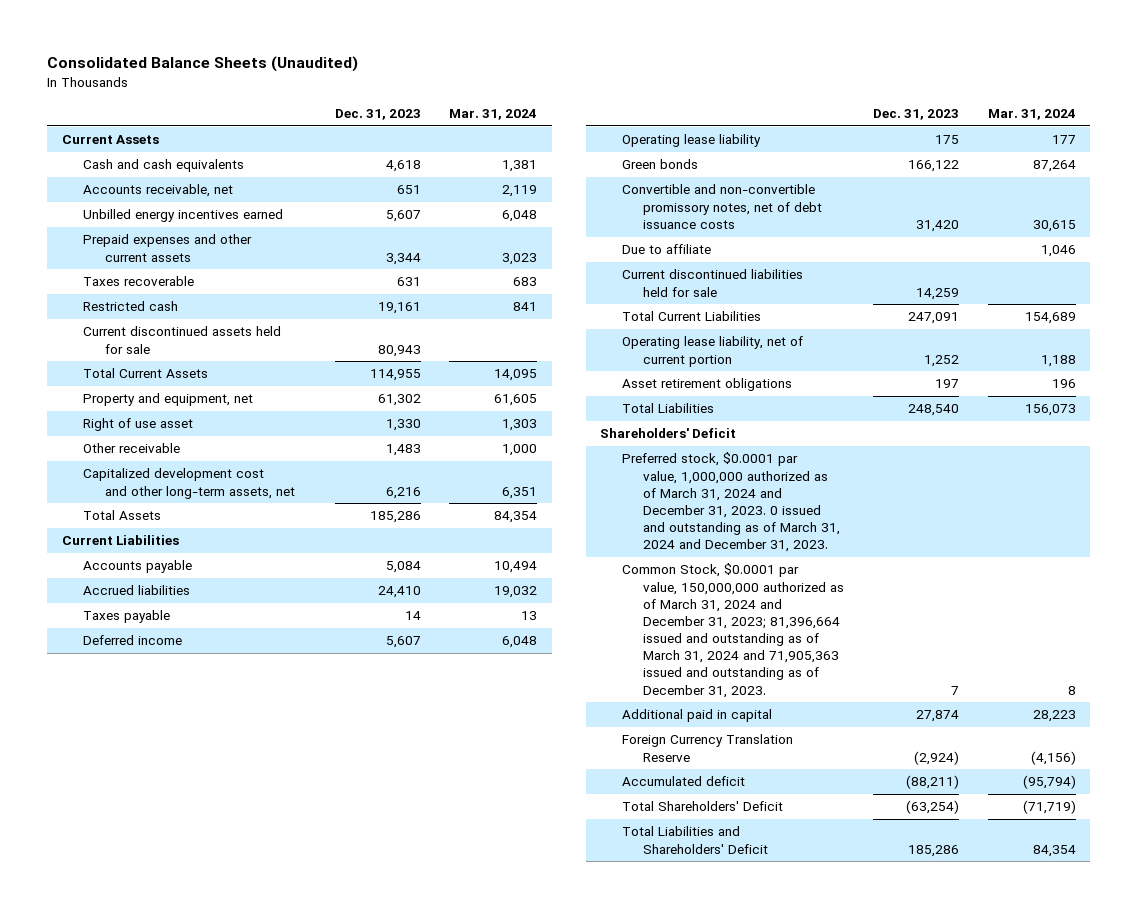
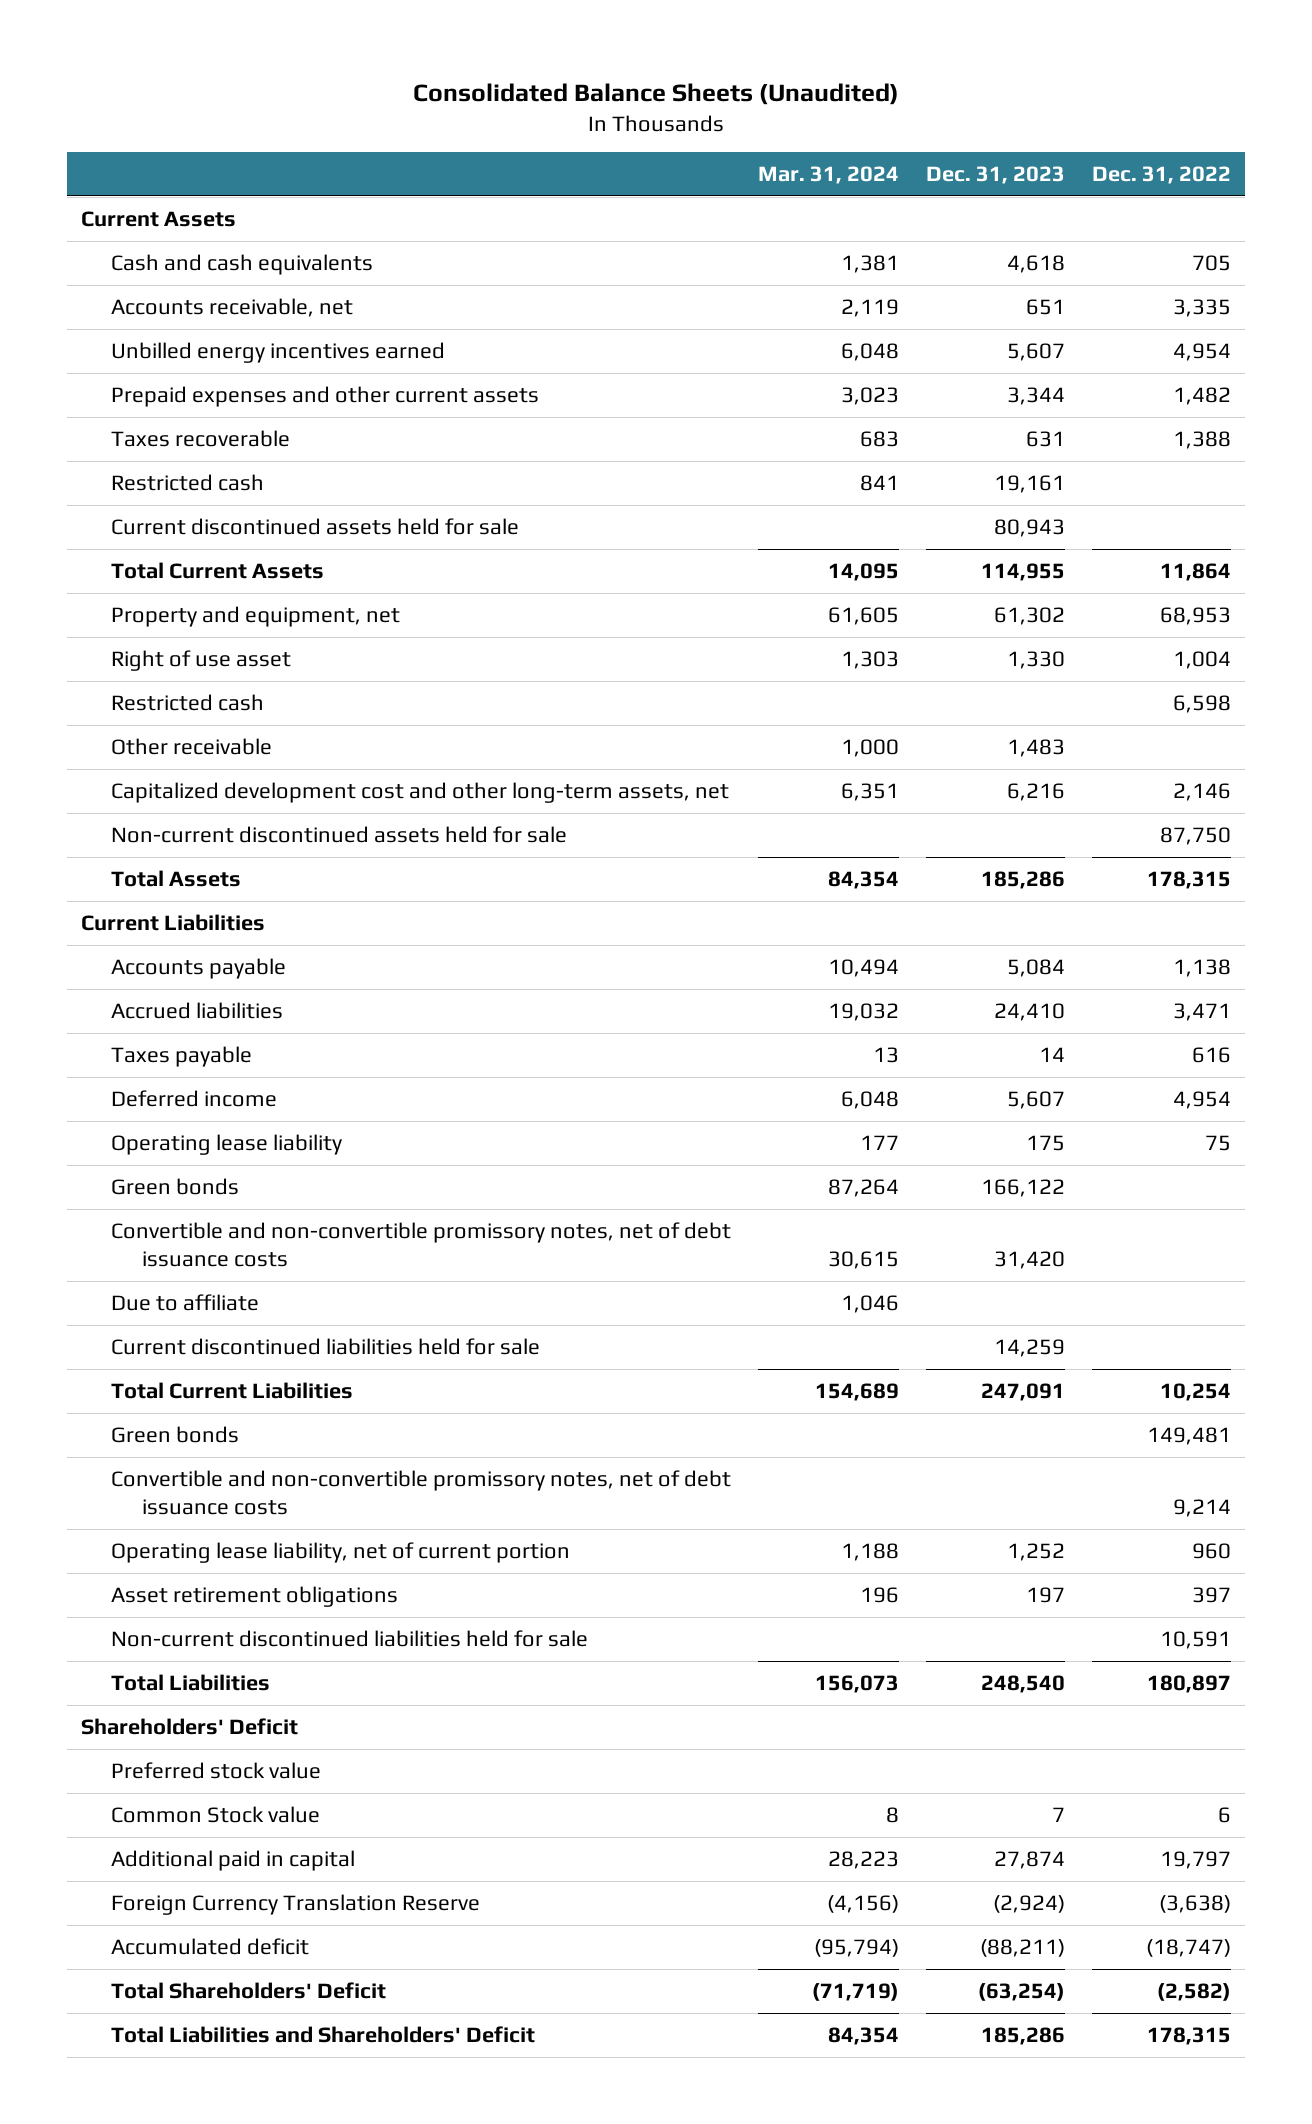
- | Dec. 31, 2023 | Mar. 31, 2024
+ | Mar. 31, 2024 | Dec. 31, 2023 | Dec. 31, 2022
+ Restricted cash | | | 6,598
+ Non-current discontinued assets held for sale | | | 87,750
+ Green bonds | | | 149,481
+ Convertible and non-convertible promissory notes, net of debt issuance costs | | | 9,214
+ Non-current discontinued liabilities held for sale | | | 10,591
- Preferred stock, $0.0001 par value, 1,000,000 authorized as of March 31, 2024 and December 31, 2023. 0 issued and outstanding as of March 31, 2024 and December 31, 2023.
- Common Stock, $0.0001 par value, 150,000,000 authorized as of March 31, 2024 and December 31, 2023; 81,396,664 issued and outstanding as of March 31, 2024 and 71,905,363 issued and outstanding as of December 31, 2023. | 7 | 8
+ Preferred stock value
+ Common Stock value | 8 | 7 | 6

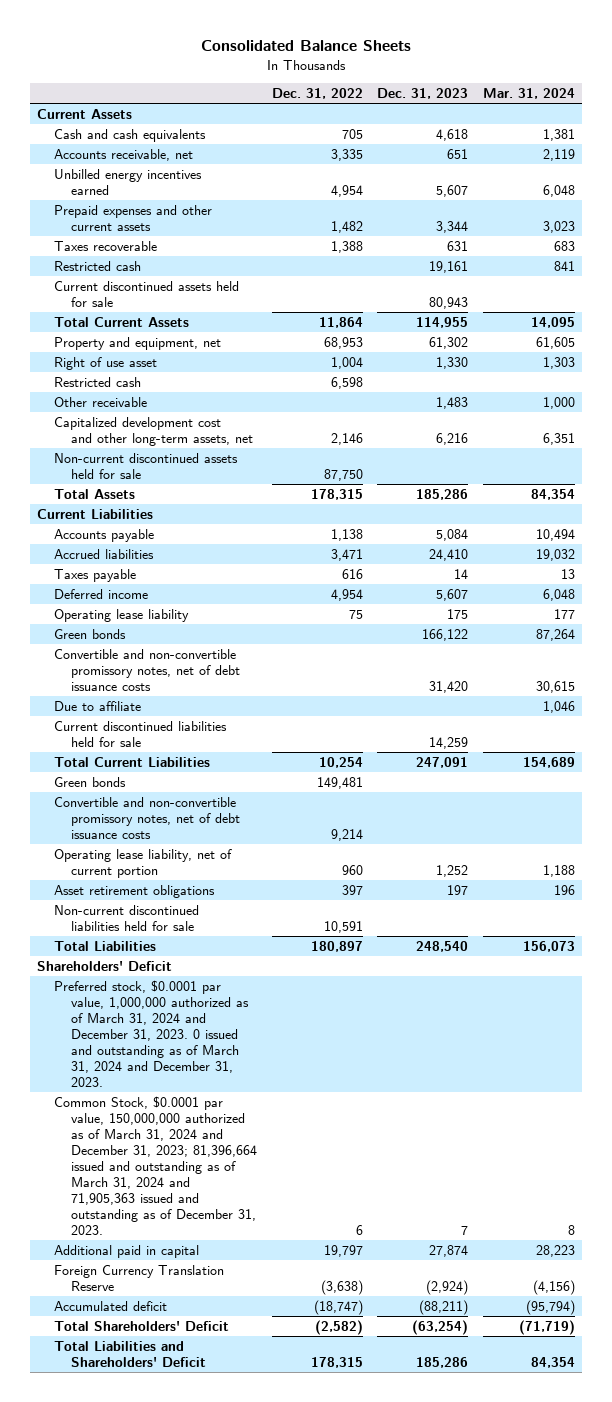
- Consolidated Balance Sheets (Unaudited)
+ Consolidated Balance Sheets
- | Mar. 31, 2024 | Dec. 31, 2023 | Dec. 31, 2022
+ | Dec. 31, 2022 | Dec. 31, 2023 | Mar. 31, 2024
- Preferred stock value
- Common Stock value | 8 | 7 | 6
+ Preferred stock, $0.0001 par value, 1,000,000 authorized as of March 31, 2024 and December 31, 2023. 0 issued and outstanding as of March 31, 2024 and December 31, 2023.
+ Common Stock, $0.0001 par value, 150,000,000 authorized as of March 31, 2024 and December 31, 2023; 81,396,664 issued and outstanding as of March 31, 2024 and 71,905,363 issued and outstanding as of December 31, 2023. | 6 | 7 | 8

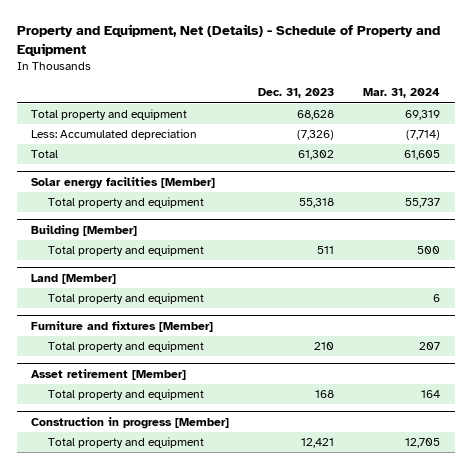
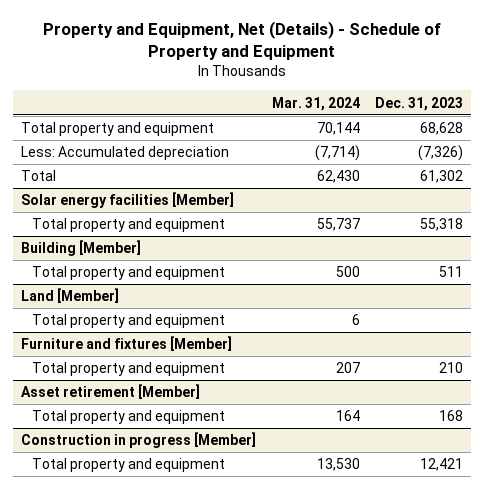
- | Dec. 31, 2023 | Mar. 31, 2024
+ | Mar. 31, 2024 | Dec. 31, 2023
- Total property and equipment | 68,628 | 69,319
+ Total property and equipment | 70,144 | 68,628
- Total | 61,302 | 61,605
+ Total | 62,430 | 61,302
@ Construction in progress [Member]
- Total property and equipment | 12,421 | 12,705
+ Total property and equipment | 13,530 | 12,421

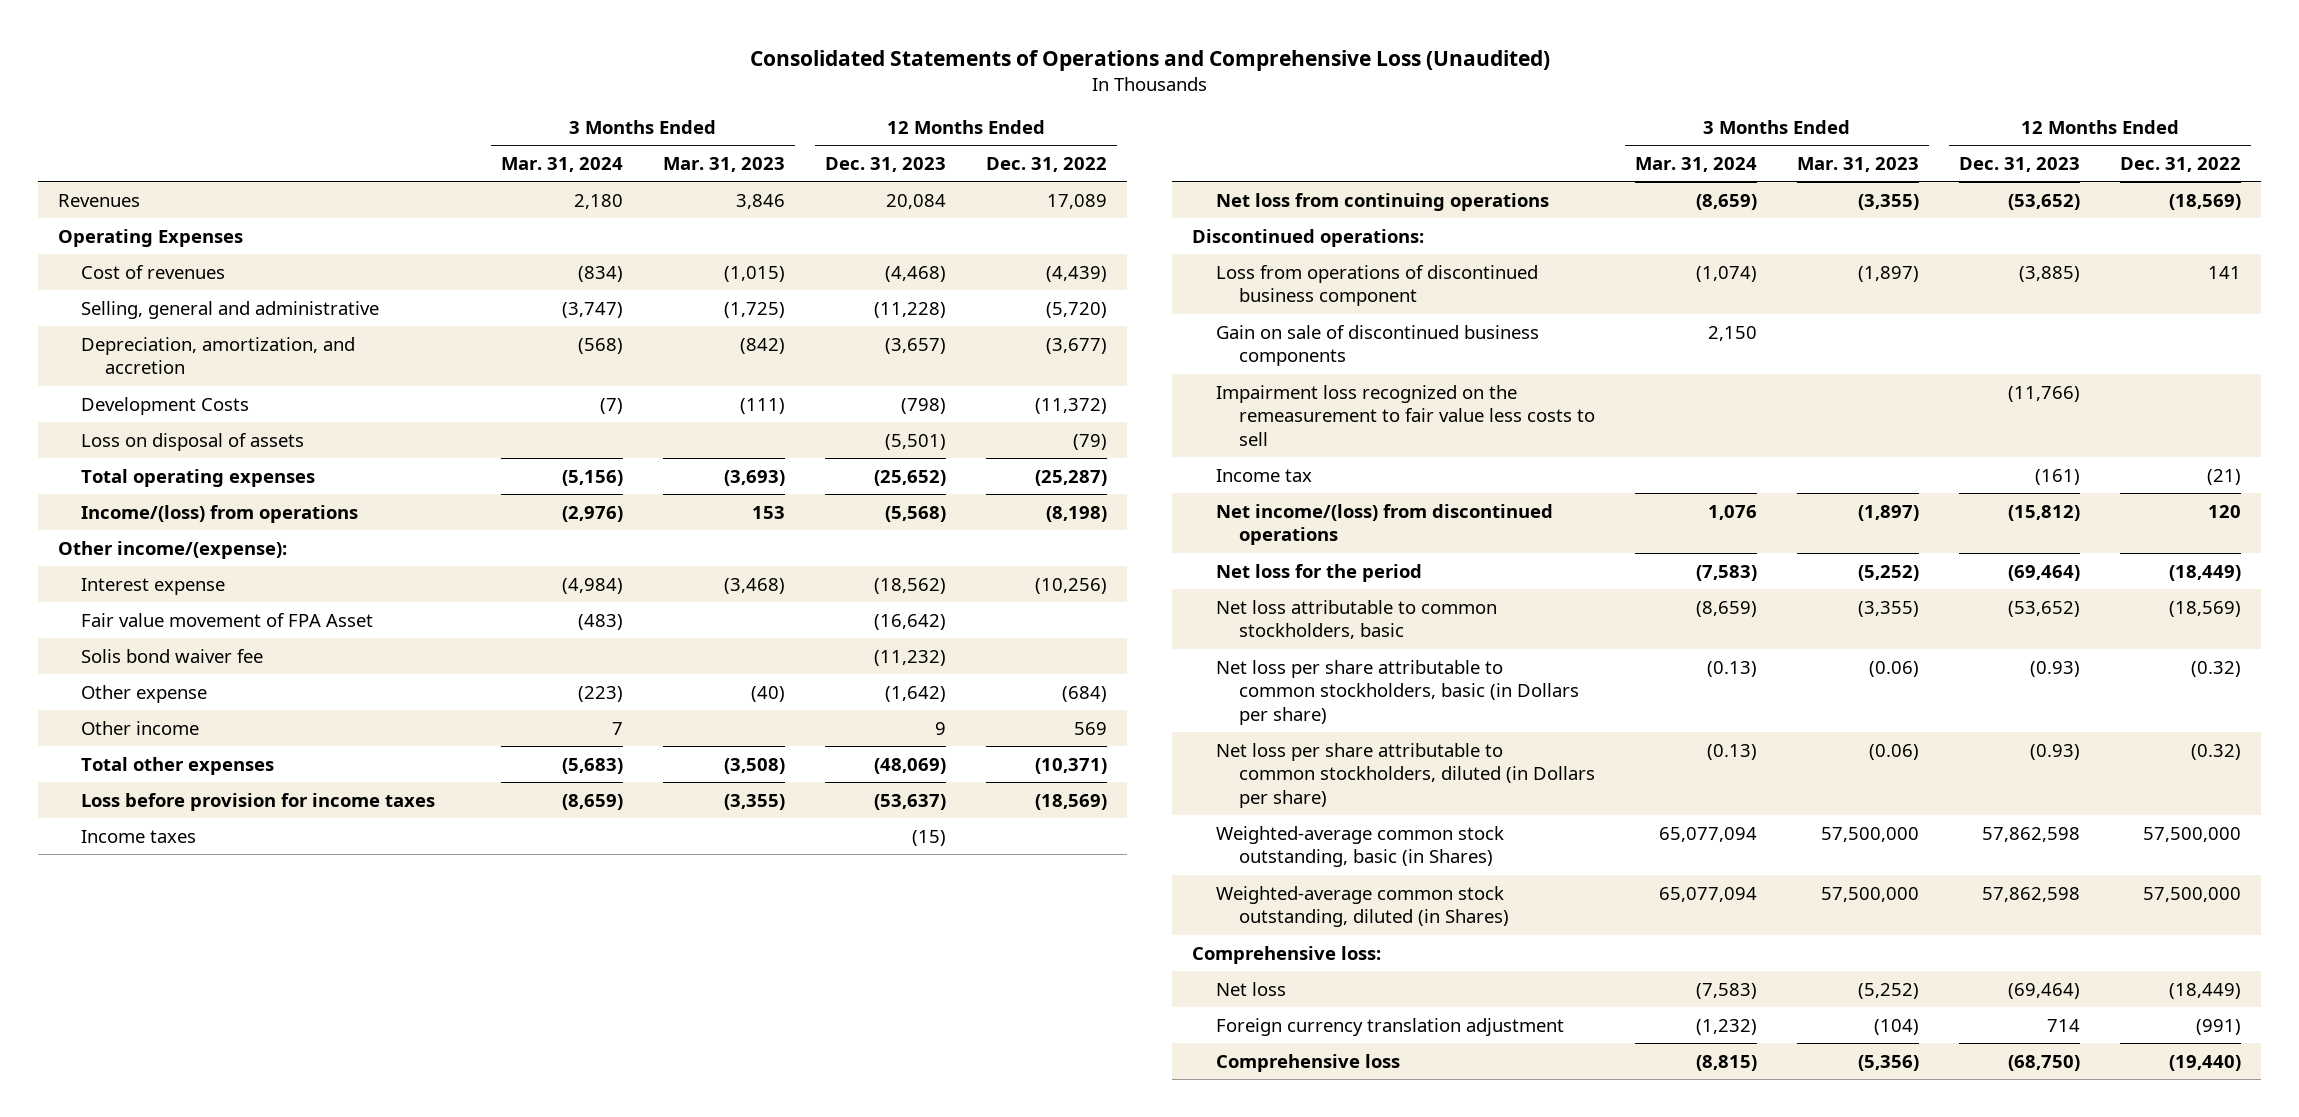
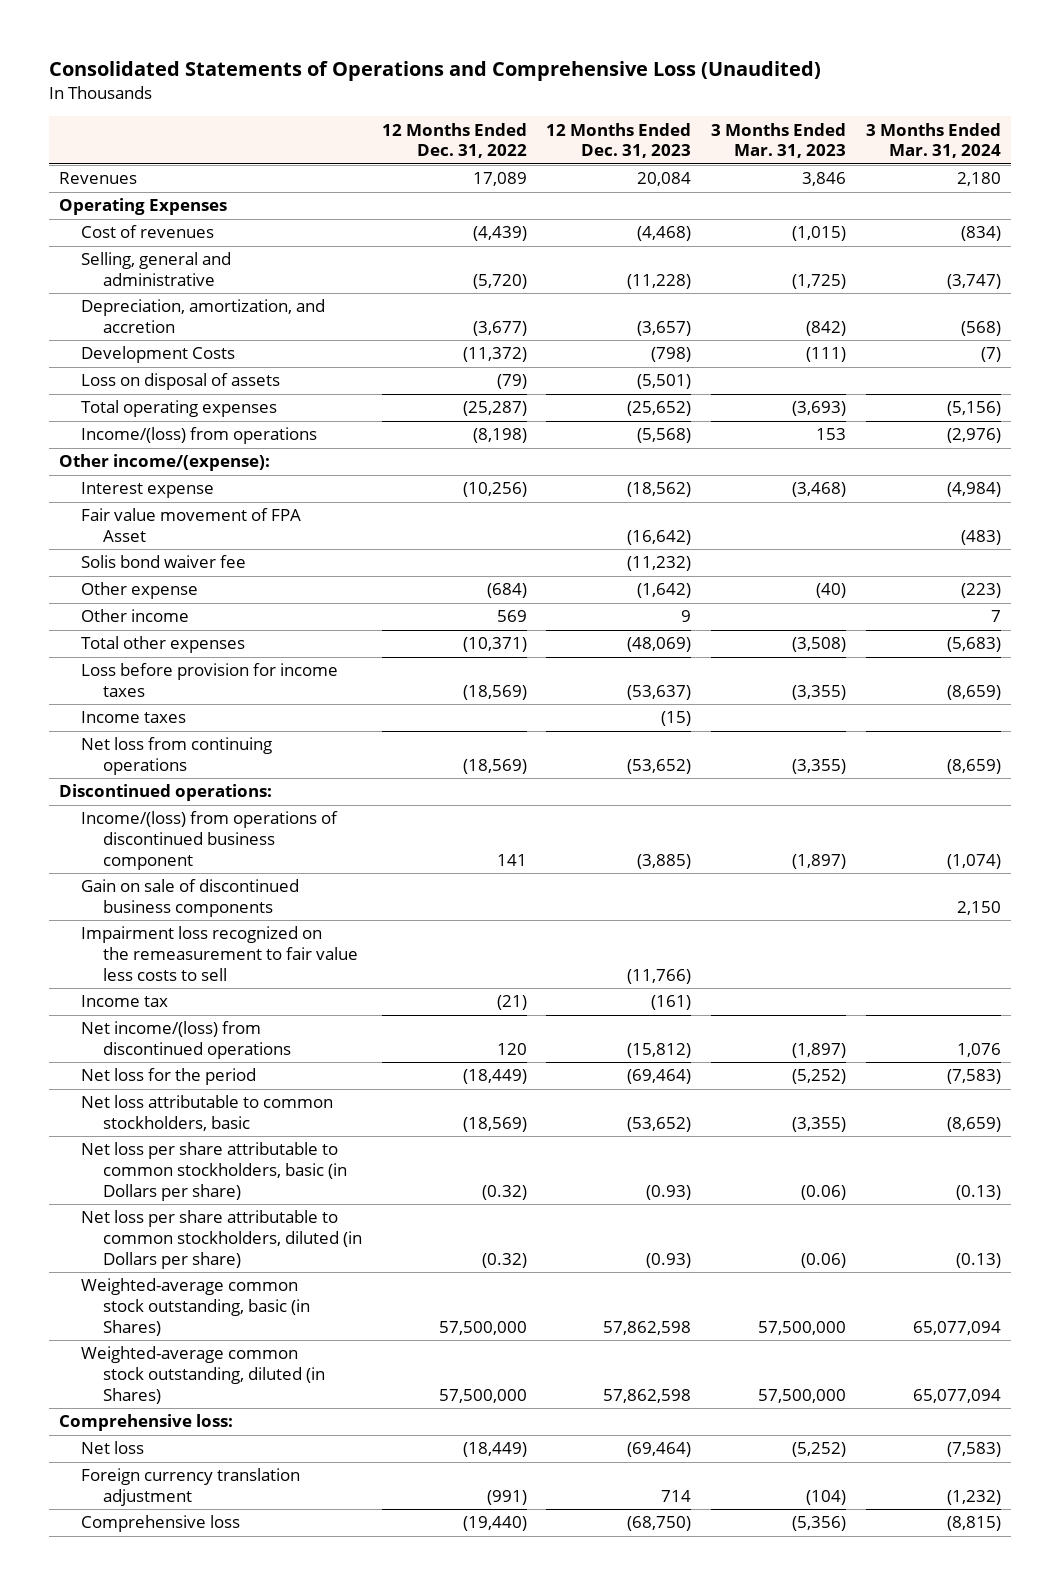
- | 3 Months Ended Mar. 31, 2024 | 3 Months Ended Mar. 31, 2023 | 12 Months Ended Dec. 31, 2023 | 12 Months Ended Dec. 31, 2022
+ | 12 Months Ended Dec. 31, 2022 | 12 Months Ended Dec. 31, 2023 | 3 Months Ended Mar. 31, 2023 | 3 Months Ended Mar. 31, 2024
- Loss from operations of discontinued business component | (1,074) | (1,897) | (3,885) | 141
+ Income/(loss) from operations of discontinued business component | 141 | (3,885) | (1,897) | (1,074)

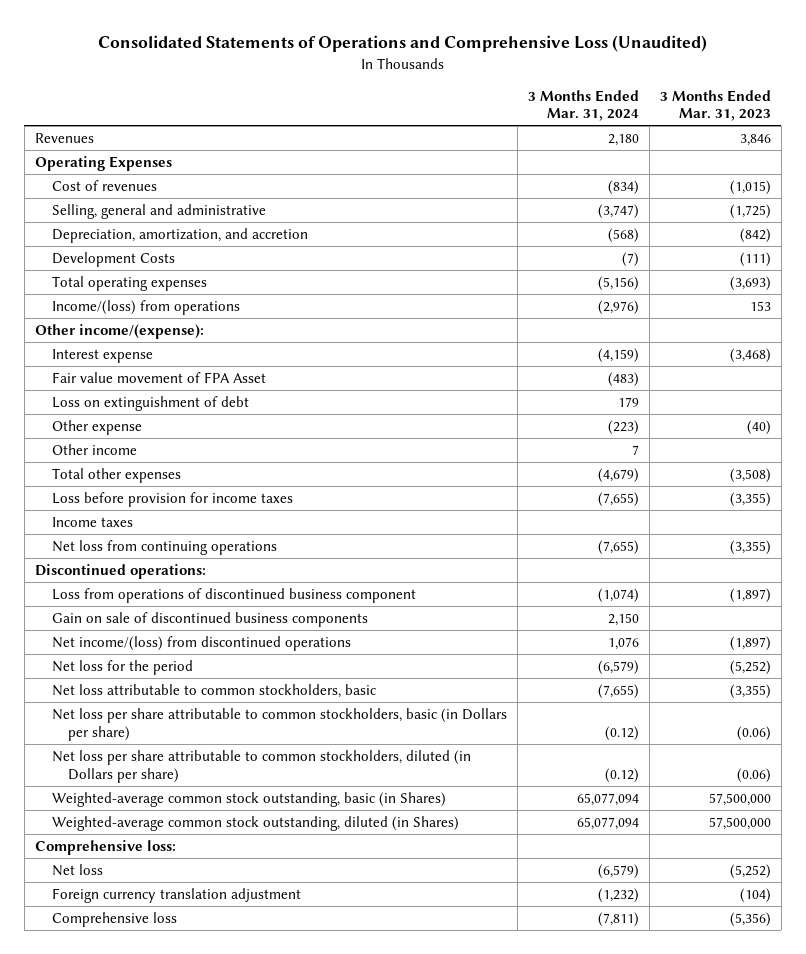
- | 12 Months Ended Dec. 31, 2022 | 12 Months Ended Dec. 31, 2023 | 3 Months Ended Mar. 31, 2023 | 3 Months Ended Mar. 31, 2024
+ | 3 Months Ended Mar. 31, 2024 | 3 Months Ended Mar. 31, 2023
- Loss on disposal of assets | (79) | (5,501) | |
- Interest expense | (10,256) | (18,562) | (3,468) | (4,984)
+ Interest expense | (4,159) | (3,468)
- Solis bond waiver fee | | (11,232) | |
+ Loss on extinguishment of debt | 179 |
- Total other expenses | (10,371) | (48,069) | (3,508) | (5,683)
- Loss before provision for income taxes | (18,569) | (53,637) | (3,355) | (8,659)
+ Total other expenses | (4,679) | (3,508)
+ Loss before provision for income taxes | (7,655) | (3,355)
- Net loss from continuing operations | (18,569) | (53,652) | (3,355) | (8,659)
+ Net loss from continuing operations | (7,655) | (3,355)
- Income/(loss) from operations of discontinued business component | 141 | (3,885) | (1,897) | (1,074)
+ Loss from operations of discontinued business component | (1,074) | (1,897)
- Impairment loss recognized on the remeasurement to fair value less costs to sell | | (11,766) | |
- Income tax | (21) | (161) | |
- Net loss for the period | (18,449) | (69,464) | (5,252) | (7,583)
- Net loss attributable to common stockholders, basic | (18,569) | (53,652) | (3,355) | (8,659)
- Net loss per share attributable to common stockholders, basic (in Dollars per share) | (0.32) | (0.93) | (0.06) | (0.13)
- Net loss per share attributable to common stockholders, diluted (in Dollars per share) | (0.32) | (0.93) | (0.06) | (0.13)
+ Net loss for the period | (6,579) | (5,252)
+ Net loss attributable to common stockholders, basic | (7,655) | (3,355)
+ Net loss per share attributable to common stockholders, basic (in Dollars per share) | (0.12) | (0.06)
+ Net loss per share attributable to common stockholders, diluted (in Dollars per share) | (0.12) | (0.06)
- Net loss | (18,449) | (69,464) | (5,252) | (7,583)
+ Net loss | (6,579) | (5,252)
- Comprehensive loss | (19,440) | (68,750) | (5,356) | (8,815)
+ Comprehensive loss | (7,811) | (5,356)

